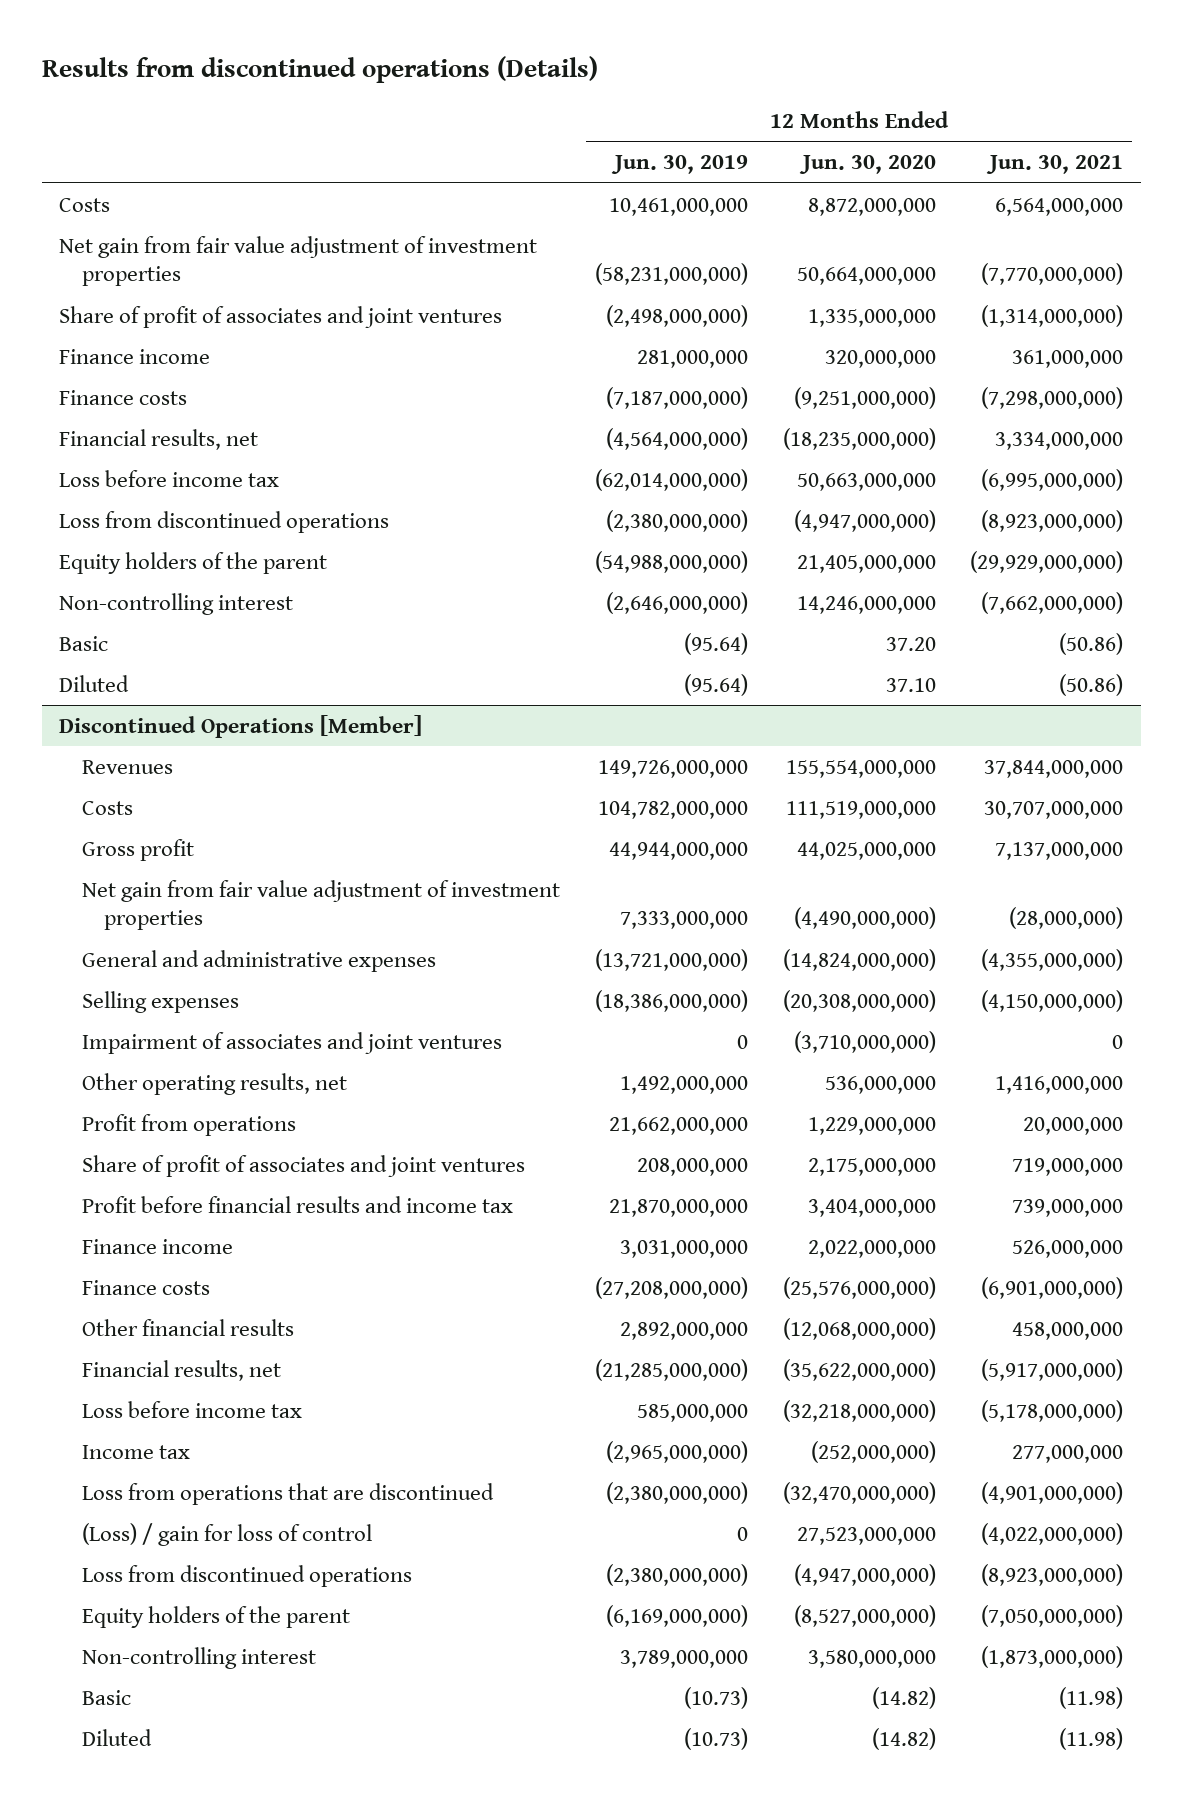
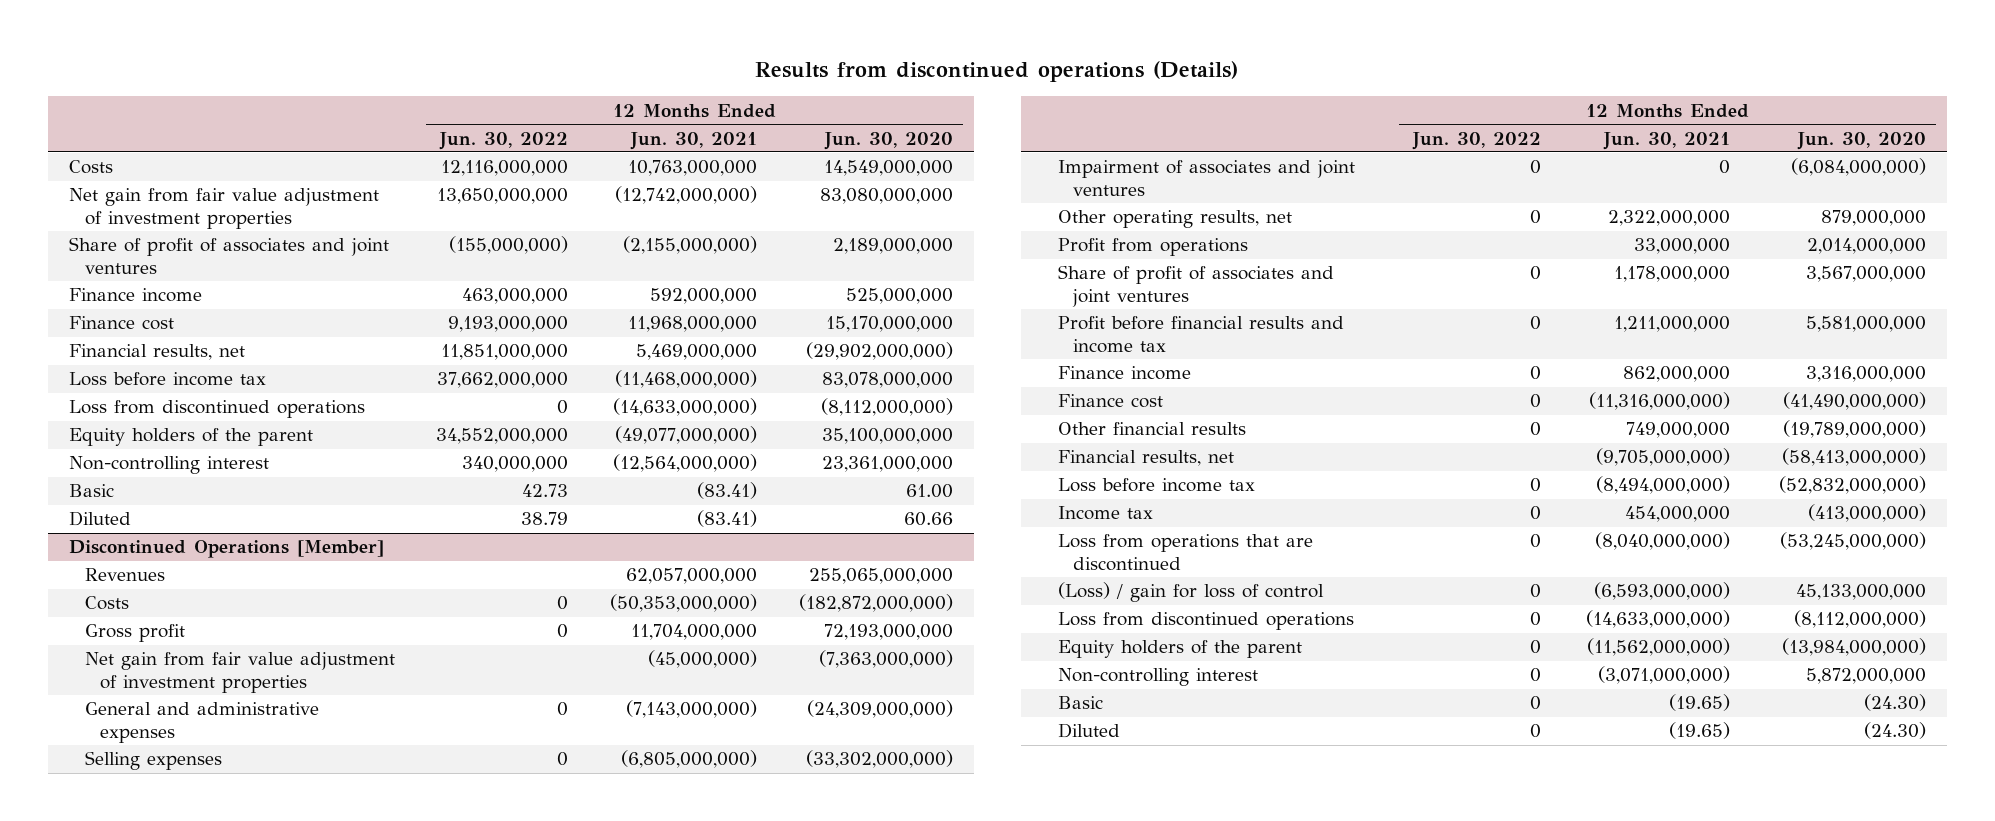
- | 12 Months Ended Jun. 30, 2019 | 12 Months Ended Jun. 30, 2020 | 12 Months Ended Jun. 30, 2021
+ | 12 Months Ended Jun. 30, 2022 | 12 Months Ended Jun. 30, 2021 | 12 Months Ended Jun. 30, 2020
- Costs | 10,461,000,000 | 8,872,000,000 | 6,564,000,000
- Net gain from fair value adjustment of investment properties | (58,231,000,000) | 50,664,000,000 | (7,770,000,000)
- Share of profit of associates and joint ventures | (2,498,000,000) | 1,335,000,000 | (1,314,000,000)
- Finance income | 281,000,000 | 320,000,000 | 361,000,000
- Finance costs | (7,187,000,000) | (9,251,000,000) | (7,298,000,000)
- Financial results, net | (4,564,000,000) | (18,235,000,000) | 3,334,000,000
- Loss before income tax | (62,014,000,000) | 50,663,000,000 | (6,995,000,000)
- Loss from discontinued operations | (2,380,000,000) | (4,947,000,000) | (8,923,000,000)
- Equity holders of the parent | (54,988,000,000) | 21,405,000,000 | (29,929,000,000)
- Non-controlling interest | (2,646,000,000) | 14,246,000,000 | (7,662,000,000)
- Basic | (95.64) | 37.20 | (50.86)
- Diluted | (95.64) | 37.10 | (50.86)
+ Costs | 12,116,000,000 | 10,763,000,000 | 14,549,000,000
+ Net gain from fair value adjustment of investment properties | 13,650,000,000 | (12,742,000,000) | 83,080,000,000
+ Share of profit of associates and joint ventures | (155,000,000) | (2,155,000,000) | 2,189,000,000
+ Finance income | 463,000,000 | 592,000,000 | 525,000,000
+ Finance cost | 9,193,000,000 | 11,968,000,000 | 15,170,000,000
+ Financial results, net | 11,851,000,000 | 5,469,000,000 | (29,902,000,000)
+ Loss before income tax | 37,662,000,000 | (11,468,000,000) | 83,078,000,000
+ Loss from discontinued operations | 0 | (14,633,000,000) | (8,112,000,000)
+ Equity holders of the parent | 34,552,000,000 | (49,077,000,000) | 35,100,000,000
+ Non-controlling interest | 340,000,000 | (12,564,000,000) | 23,361,000,000
+ Basic | 42.73 | (83.41) | 61.00
+ Diluted | 38.79 | (83.41) | 60.66
@ Discontinued Operations [Member]
- Revenues | 149,726,000,000 | 155,554,000,000 | 37,844,000,000
- Costs | 104,782,000,000 | 111,519,000,000 | 30,707,000,000
- Gross profit | 44,944,000,000 | 44,025,000,000 | 7,137,000,000
- Net gain from fair value adjustment of investment properties | 7,333,000,000 | (4,490,000,000) | (28,000,000)
- General and administrative expenses | (13,721,000,000) | (14,824,000,000) | (4,355,000,000)
- Selling expenses | (18,386,000,000) | (20,308,000,000) | (4,150,000,000)
- Impairment of associates and joint ventures | 0 | (3,710,000,000) | 0
- Other operating results, net | 1,492,000,000 | 536,000,000 | 1,416,000,000
- Profit from operations | 21,662,000,000 | 1,229,000,000 | 20,000,000
- Share of profit of associates and joint ventures | 208,000,000 | 2,175,000,000 | 719,000,000
- Profit before financial results and income tax | 21,870,000,000 | 3,404,000,000 | 739,000,000
- Finance income | 3,031,000,000 | 2,022,000,000 | 526,000,000
- Finance costs | (27,208,000,000) | (25,576,000,000) | (6,901,000,000)
- Other financial results | 2,892,000,000 | (12,068,000,000) | 458,000,000
- Financial results, net | (21,285,000,000) | (35,622,000,000) | (5,917,000,000)
- Loss before income tax | 585,000,000 | (32,218,000,000) | (5,178,000,000)
- Income tax | (2,965,000,000) | (252,000,000) | 277,000,000
- Loss from operations that are discontinued | (2,380,000,000) | (32,470,000,000) | (4,901,000,000)
- (Loss) / gain for loss of control | 0 | 27,523,000,000 | (4,022,000,000)
- Loss from discontinued operations | (2,380,000,000) | (4,947,000,000) | (8,923,000,000)
- Equity holders of the parent | (6,169,000,000) | (8,527,000,000) | (7,050,000,000)
- Non-controlling interest | 3,789,000,000 | 3,580,000,000 | (1,873,000,000)
- Basic | (10.73) | (14.82) | (11.98)
- Diluted | (10.73) | (14.82) | (11.98)
+ Revenues | | 62,057,000,000 | 255,065,000,000
+ Costs | 0 | (50,353,000,000) | (182,872,000,000)
+ Gross profit | 0 | 11,704,000,000 | 72,193,000,000
+ Net gain from fair value adjustment of investment properties | | (45,000,000) | (7,363,000,000)
+ General and administrative expenses | 0 | (7,143,000,000) | (24,309,000,000)
+ Selling expenses | 0 | (6,805,000,000) | (33,302,000,000)
+ Impairment of associates and joint ventures | 0 | 0 | (6,084,000,000)
+ Other operating results, net | 0 | 2,322,000,000 | 879,000,000
+ Profit from operations | | 33,000,000 | 2,014,000,000
+ Share of profit of associates and joint ventures | 0 | 1,178,000,000 | 3,567,000,000
+ Profit before financial results and income tax | 0 | 1,211,000,000 | 5,581,000,000
+ Finance income | 0 | 862,000,000 | 3,316,000,000
+ Finance cost | 0 | (11,316,000,000) | (41,490,000,000)
+ Other financial results | 0 | 749,000,000 | (19,789,000,000)
+ Financial results, net | | (9,705,000,000) | (58,413,000,000)
+ Loss before income tax | 0 | (8,494,000,000) | (52,832,000,000)
+ Income tax | 0 | 454,000,000 | (413,000,000)
+ Loss from operations that are discontinued | 0 | (8,040,000,000) | (53,245,000,000)
+ (Loss) / gain for loss of control | 0 | (6,593,000,000) | 45,133,000,000
+ Loss from discontinued operations | 0 | (14,633,000,000) | (8,112,000,000)
+ Equity holders of the parent | 0 | (11,562,000,000) | (13,984,000,000)
+ Non-controlling interest | 0 | (3,071,000,000) | 5,872,000,000
+ Basic | 0 | (19.65) | (24.30)
+ Diluted | 0 | (19.65) | (24.30)

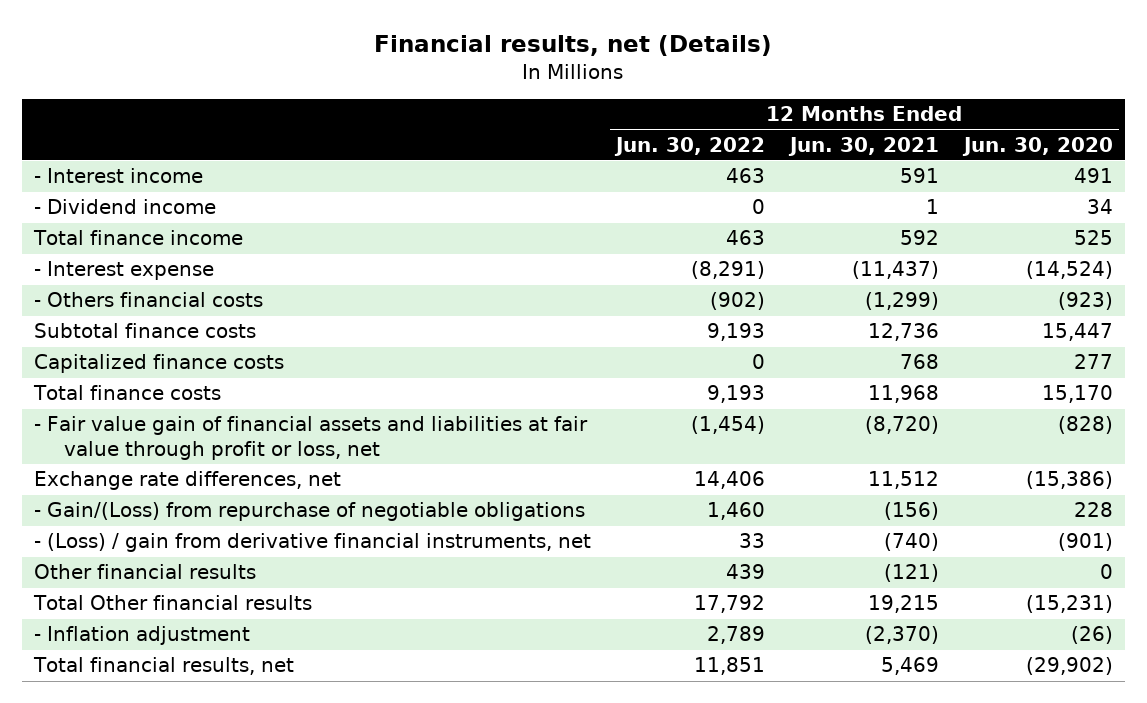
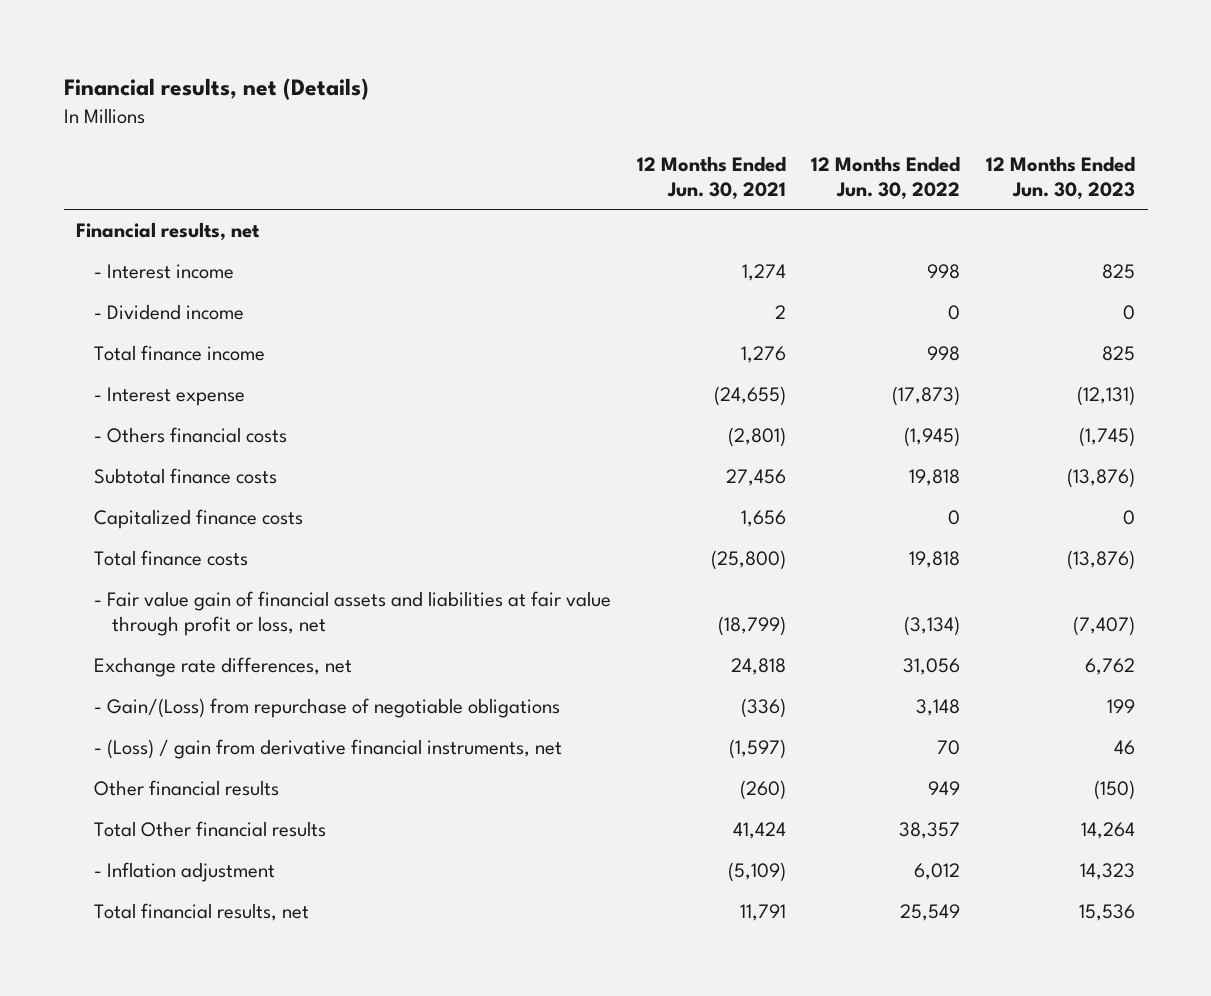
- | 12 Months Ended Jun. 30, 2022 | 12 Months Ended Jun. 30, 2021 | 12 Months Ended Jun. 30, 2020
+ | 12 Months Ended Jun. 30, 2021 | 12 Months Ended Jun. 30, 2022 | 12 Months Ended Jun. 30, 2023
- - Interest income | 463 | 591 | 491
- - Dividend income | 0 | 1 | 34
- Total finance income | 463 | 592 | 525
- - Interest expense | (8,291) | (11,437) | (14,524)
- - Others financial costs | (902) | (1,299) | (923)
- Subtotal finance costs | 9,193 | 12,736 | 15,447
- Capitalized finance costs | 0 | 768 | 277
- Total finance costs | 9,193 | 11,968 | 15,170
- - Fair value gain of financial assets and liabilities at fair value through profit or loss, net | (1,454) | (8,720) | (828)
- Exchange rate differences, net | 14,406 | 11,512 | (15,386)
- - Gain/(Loss) from repurchase of negotiable obligations | 1,460 | (156) | 228
- - (Loss) / gain from derivative financial instruments, net | 33 | (740) | (901)
- Other financial results | 439 | (121) | 0
- Total Other financial results | 17,792 | 19,215 | (15,231)
- - Inflation adjustment | 2,789 | (2,370) | (26)
- Total financial results, net | 11,851 | 5,469 | (29,902)
+ Financial results, net
+ - Interest income | 1,274 | 998 | 825
+ - Dividend income | 2 | 0 | 0
+ Total finance income | 1,276 | 998 | 825
+ - Interest expense | (24,655) | (17,873) | (12,131)
+ - Others financial costs | (2,801) | (1,945) | (1,745)
+ Subtotal finance costs | 27,456 | 19,818 | (13,876)
+ Capitalized finance costs | 1,656 | 0 | 0
+ Total finance costs | (25,800) | 19,818 | (13,876)
+ - Fair value gain of financial assets and liabilities at fair value through profit or loss, net | (18,799) | (3,134) | (7,407)
+ Exchange rate differences, net | 24,818 | 31,056 | 6,762
+ - Gain/(Loss) from repurchase of negotiable obligations | (336) | 3,148 | 199
+ - (Loss) / gain from derivative financial instruments, net | (1,597) | 70 | 46
+ Other financial results | (260) | 949 | (150)
+ Total Other financial results | 41,424 | 38,357 | 14,264
+ - Inflation adjustment | (5,109) | 6,012 | 14,323
+ Total financial results, net | 11,791 | 25,549 | 15,536

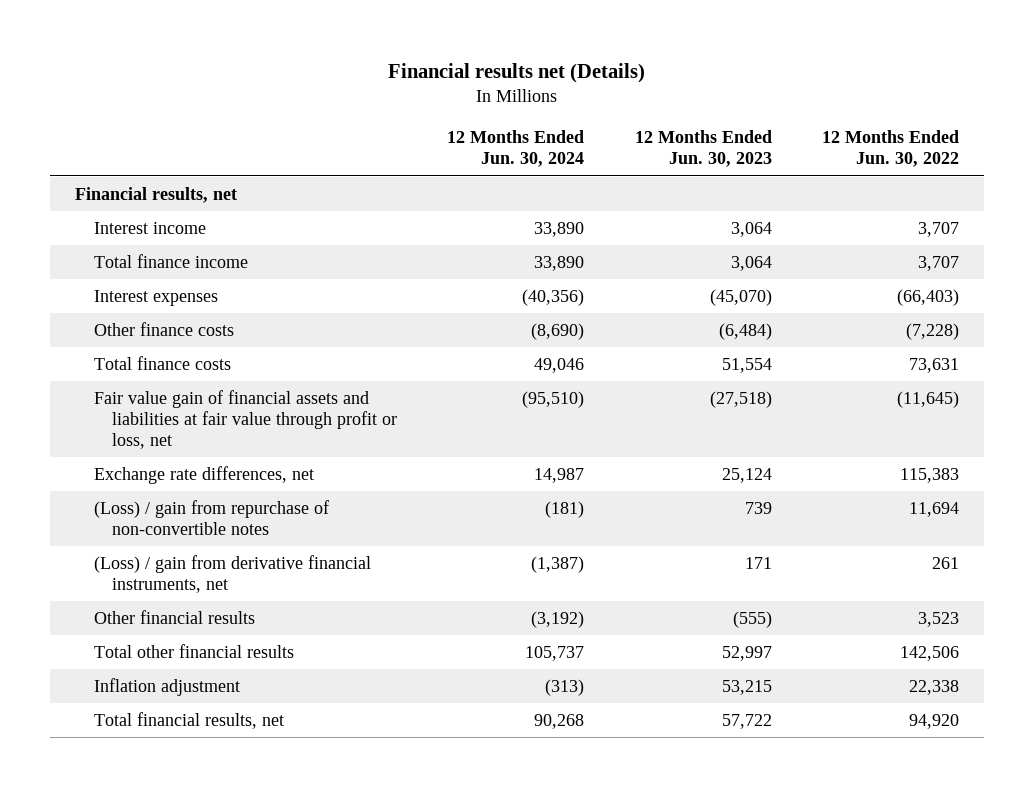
- Financial results, net (Details)
+ Financial results net (Details)
- | 12 Months Ended Jun. 30, 2021 | 12 Months Ended Jun. 30, 2022 | 12 Months Ended Jun. 30, 2023
+ | 12 Months Ended Jun. 30, 2024 | 12 Months Ended Jun. 30, 2023 | 12 Months Ended Jun. 30, 2022
- - Interest income | 1,274 | 998 | 825
- - Dividend income | 2 | 0 | 0
- Total finance income | 1,276 | 998 | 825
- - Interest expense | (24,655) | (17,873) | (12,131)
- - Others financial costs | (2,801) | (1,945) | (1,745)
- Subtotal finance costs | 27,456 | 19,818 | (13,876)
- Capitalized finance costs | 1,656 | 0 | 0
- Total finance costs | (25,800) | 19,818 | (13,876)
- - Fair value gain of financial assets and liabilities at fair value through profit or loss, net | (18,799) | (3,134) | (7,407)
- Exchange rate differences, net | 24,818 | 31,056 | 6,762
- - Gain/(Loss) from repurchase of negotiable obligations | (336) | 3,148 | 199
- - (Loss) / gain from derivative financial instruments, net | (1,597) | 70 | 46
- Other financial results | (260) | 949 | (150)
- Total Other financial results | 41,424 | 38,357 | 14,264
- - Inflation adjustment | (5,109) | 6,012 | 14,323
- Total financial results, net | 11,791 | 25,549 | 15,536
+ Interest income | 33,890 | 3,064 | 3,707
+ Total finance income | 33,890 | 3,064 | 3,707
+ Interest expenses | (40,356) | (45,070) | (66,403)
+ Other finance costs | (8,690) | (6,484) | (7,228)
+ Total finance costs | 49,046 | 51,554 | 73,631
+ Fair value gain of financial assets and liabilities at fair value through profit or loss, net | (95,510) | (27,518) | (11,645)
+ Exchange rate differences, net | 14,987 | 25,124 | 115,383
+ (Loss) / gain from repurchase of non-convertible notes | (181) | 739 | 11,694
+ (Loss) / gain from derivative financial instruments, net | (1,387) | 171 | 261
+ Other financial results | (3,192) | (555) | 3,523
+ Total other financial results | 105,737 | 52,997 | 142,506
+ Inflation adjustment | (313) | 53,215 | 22,338
+ Total financial results, net | 90,268 | 57,722 | 94,920

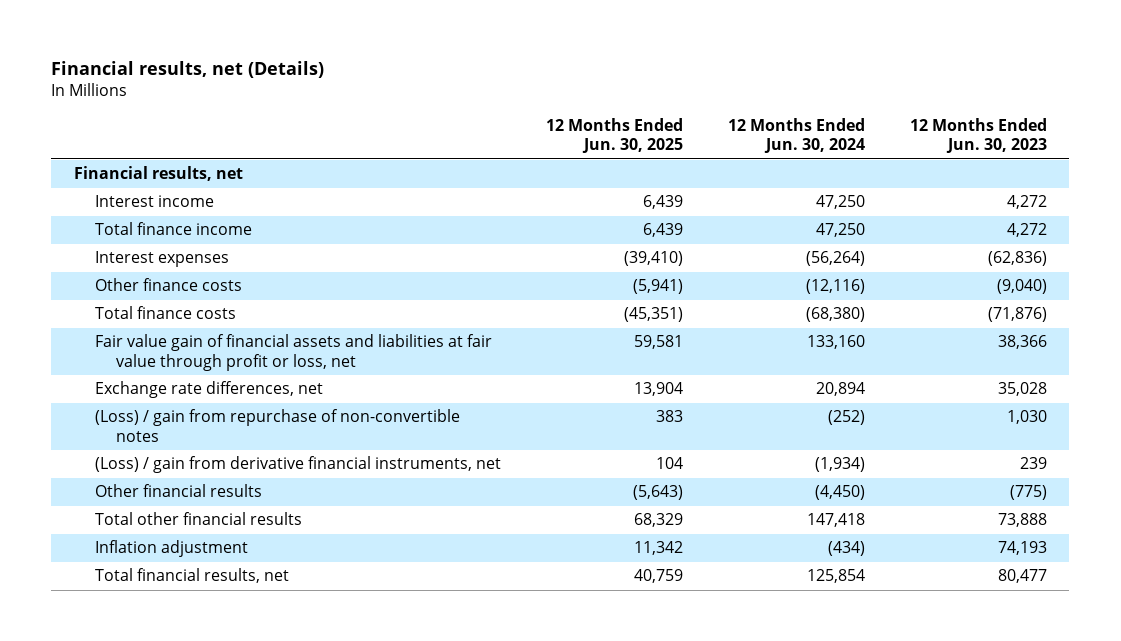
- Financial results net (Details)
+ Financial results, net (Details)
- | 12 Months Ended Jun. 30, 2024 | 12 Months Ended Jun. 30, 2023 | 12 Months Ended Jun. 30, 2022
+ | 12 Months Ended Jun. 30, 2025 | 12 Months Ended Jun. 30, 2024 | 12 Months Ended Jun. 30, 2023
- Interest income | 33,890 | 3,064 | 3,707
- Total finance income | 33,890 | 3,064 | 3,707
- Interest expenses | (40,356) | (45,070) | (66,403)
- Other finance costs | (8,690) | (6,484) | (7,228)
- Total finance costs | 49,046 | 51,554 | 73,631
- Fair value gain of financial assets and liabilities at fair value through profit or loss, net | (95,510) | (27,518) | (11,645)
- Exchange rate differences, net | 14,987 | 25,124 | 115,383
- (Loss) / gain from repurchase of non-convertible notes | (181) | 739 | 11,694
- (Loss) / gain from derivative financial instruments, net | (1,387) | 171 | 261
- Other financial results | (3,192) | (555) | 3,523
- Total other financial results | 105,737 | 52,997 | 142,506
- Inflation adjustment | (313) | 53,215 | 22,338
- Total financial results, net | 90,268 | 57,722 | 94,920
+ Interest income | 6,439 | 47,250 | 4,272
+ Total finance income | 6,439 | 47,250 | 4,272
+ Interest expenses | (39,410) | (56,264) | (62,836)
+ Other finance costs | (5,941) | (12,116) | (9,040)
+ Total finance costs | (45,351) | (68,380) | (71,876)
+ Fair value gain of financial assets and liabilities at fair value through profit or loss, net | 59,581 | 133,160 | 38,366
+ Exchange rate differences, net | 13,904 | 20,894 | 35,028
+ (Loss) / gain from repurchase of non-convertible notes | 383 | (252) | 1,030
+ (Loss) / gain from derivative financial instruments, net | 104 | (1,934) | 239
+ Other financial results | (5,643) | (4,450) | (775)
+ Total other financial results | 68,329 | 147,418 | 73,888
+ Inflation adjustment | 11,342 | (434) | 74,193
+ Total financial results, net | 40,759 | 125,854 | 80,477

